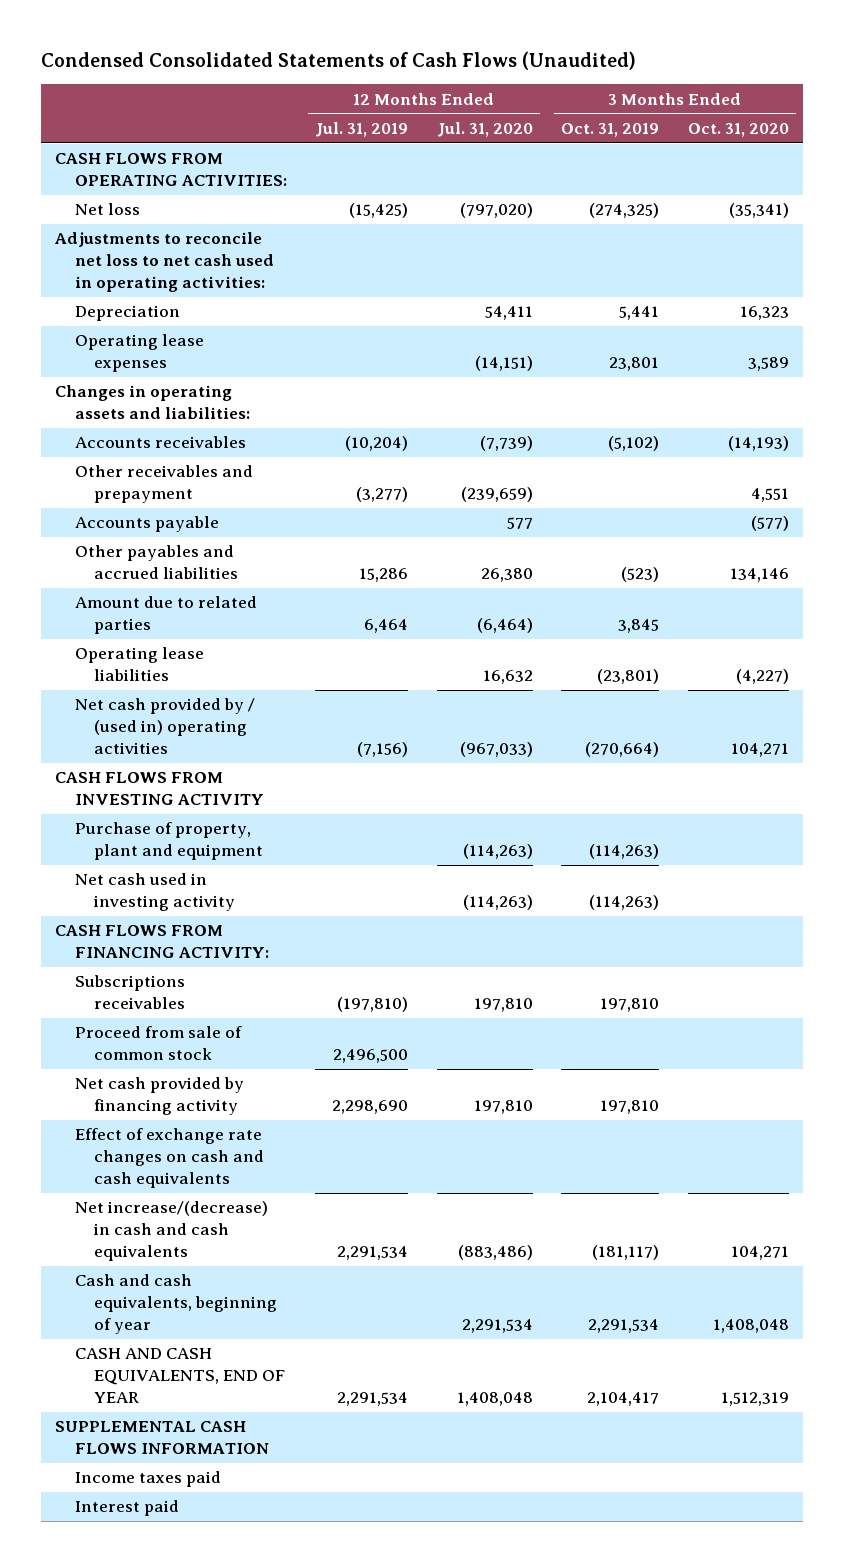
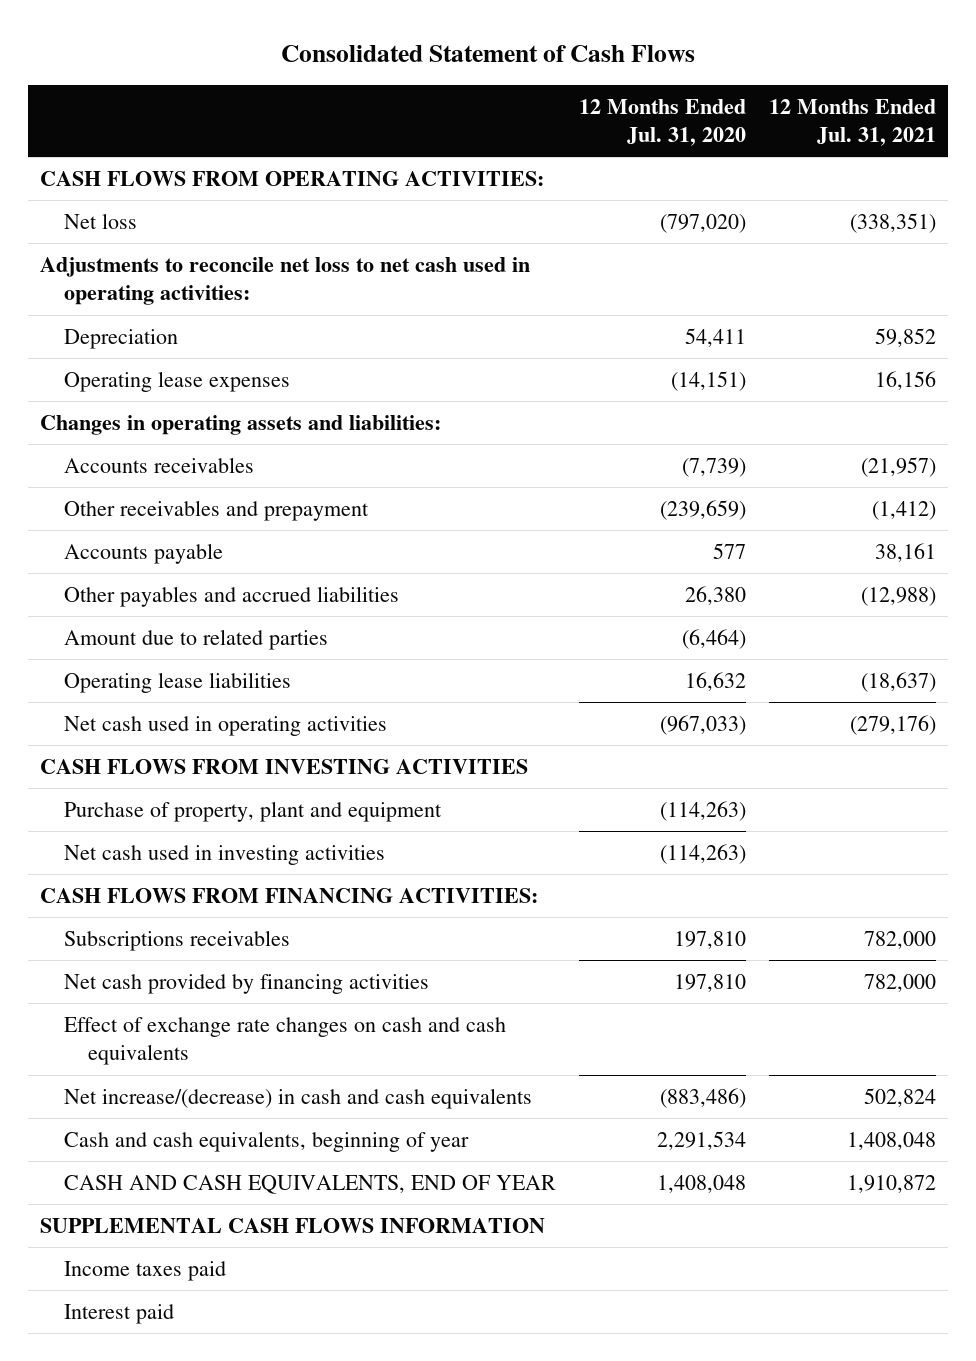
- Condensed Consolidated Statements of Cash Flows (Unaudited)
+ Consolidated Statement of Cash Flows
- | 12 Months Ended Jul. 31, 2019 | 12 Months Ended Jul. 31, 2020 | 3 Months Ended Oct. 31, 2019 | 3 Months Ended Oct. 31, 2020
+ | 12 Months Ended Jul. 31, 2020 | 12 Months Ended Jul. 31, 2021
- Net cash provided by / (used in) operating activities | (7,156) | (967,033) | (270,664) | 104,271
- CASH FLOWS FROM INVESTING ACTIVITY
+ Net cash used in operating activities | (967,033) | (279,176)
+ CASH FLOWS FROM INVESTING ACTIVITIES
- Net cash used in investing activity | | (114,263) | (114,263) |
- CASH FLOWS FROM FINANCING ACTIVITY:
+ Net cash used in investing activities | (114,263) |
+ CASH FLOWS FROM FINANCING ACTIVITIES:
- Proceed from sale of common stock | 2,496,500 | | |
- Net cash provided by financing activity | 2,298,690 | 197,810 | 197,810 |
+ Net cash provided by financing activities | 197,810 | 782,000

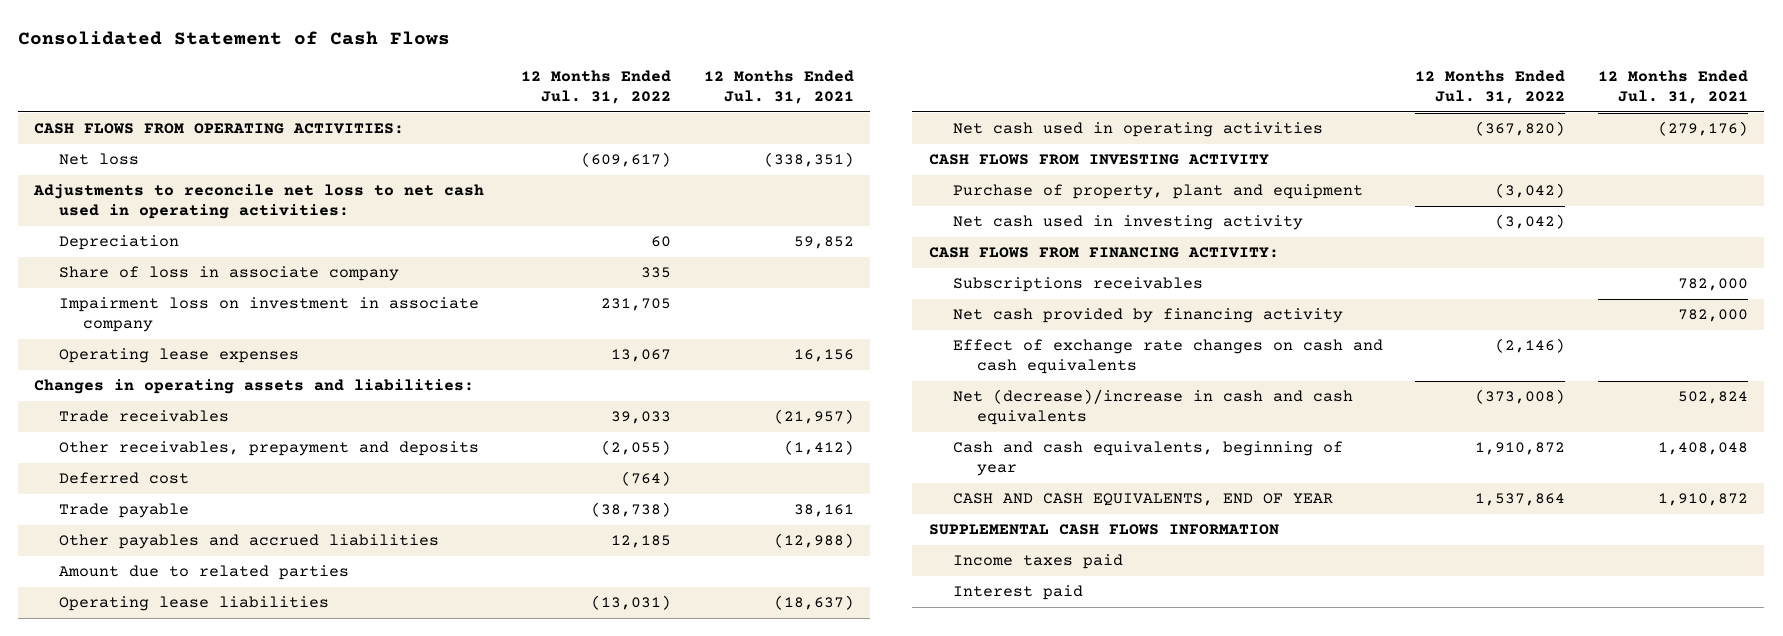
- | 12 Months Ended Jul. 31, 2020 | 12 Months Ended Jul. 31, 2021
+ | 12 Months Ended Jul. 31, 2022 | 12 Months Ended Jul. 31, 2021
+ Share of loss in associate company | 335 |
+ Impairment loss on investment in associate company | 231,705 |
- Accounts receivables | (7,739) | (21,957)
- Other receivables and prepayment | (239,659) | (1,412)
- Accounts payable | 577 | 38,161
+ Trade receivables | 39,033 | (21,957)
+ Other receivables, prepayment and deposits | (2,055) | (1,412)
+ Deferred cost | (764) |
+ Trade payable | (38,738) | 38,161
- CASH FLOWS FROM INVESTING ACTIVITIES
+ CASH FLOWS FROM INVESTING ACTIVITY
- Net cash used in investing activities | (114,263) |
- CASH FLOWS FROM FINANCING ACTIVITIES:
+ Net cash used in investing activity | (3,042) |
+ CASH FLOWS FROM FINANCING ACTIVITY:
- Net cash provided by financing activities | 197,810 | 782,000
+ Net cash provided by financing activity | | 782,000
- Net increase/(decrease) in cash and cash equivalents | (883,486) | 502,824
+ Net (decrease)/increase in cash and cash equivalents | (373,008) | 502,824

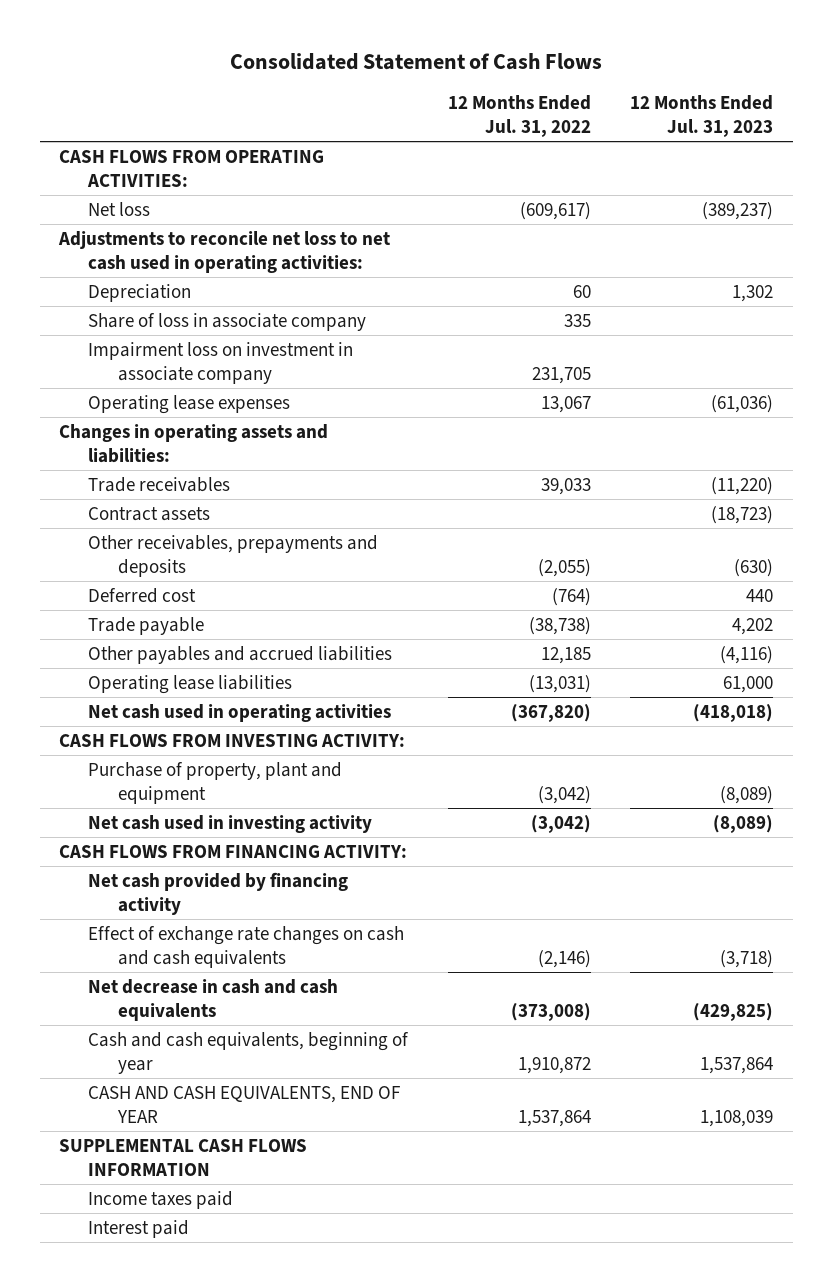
- | 12 Months Ended Jul. 31, 2022 | 12 Months Ended Jul. 31, 2021
+ | 12 Months Ended Jul. 31, 2022 | 12 Months Ended Jul. 31, 2023
- Other receivables, prepayment and deposits | (2,055) | (1,412)
+ Contract assets | | (18,723)
+ Other receivables, prepayments and deposits | (2,055) | (630)
- Amount due to related parties
- CASH FLOWS FROM INVESTING ACTIVITY
+ CASH FLOWS FROM INVESTING ACTIVITY:
- Subscriptions receivables | | 782,000
- Net (decrease)/increase in cash and cash equivalents | (373,008) | 502,824
+ Net decrease in cash and cash equivalents | (373,008) | (429,825)

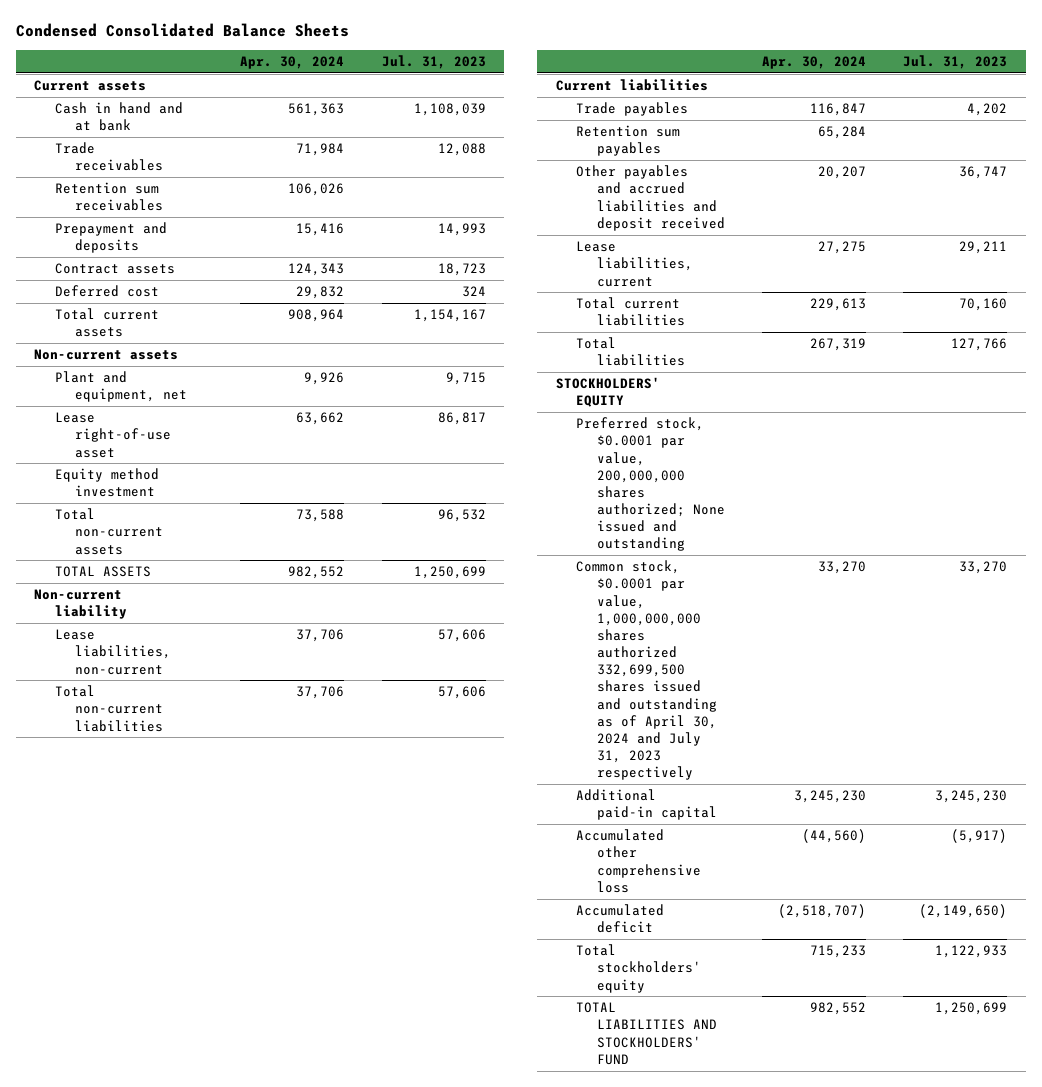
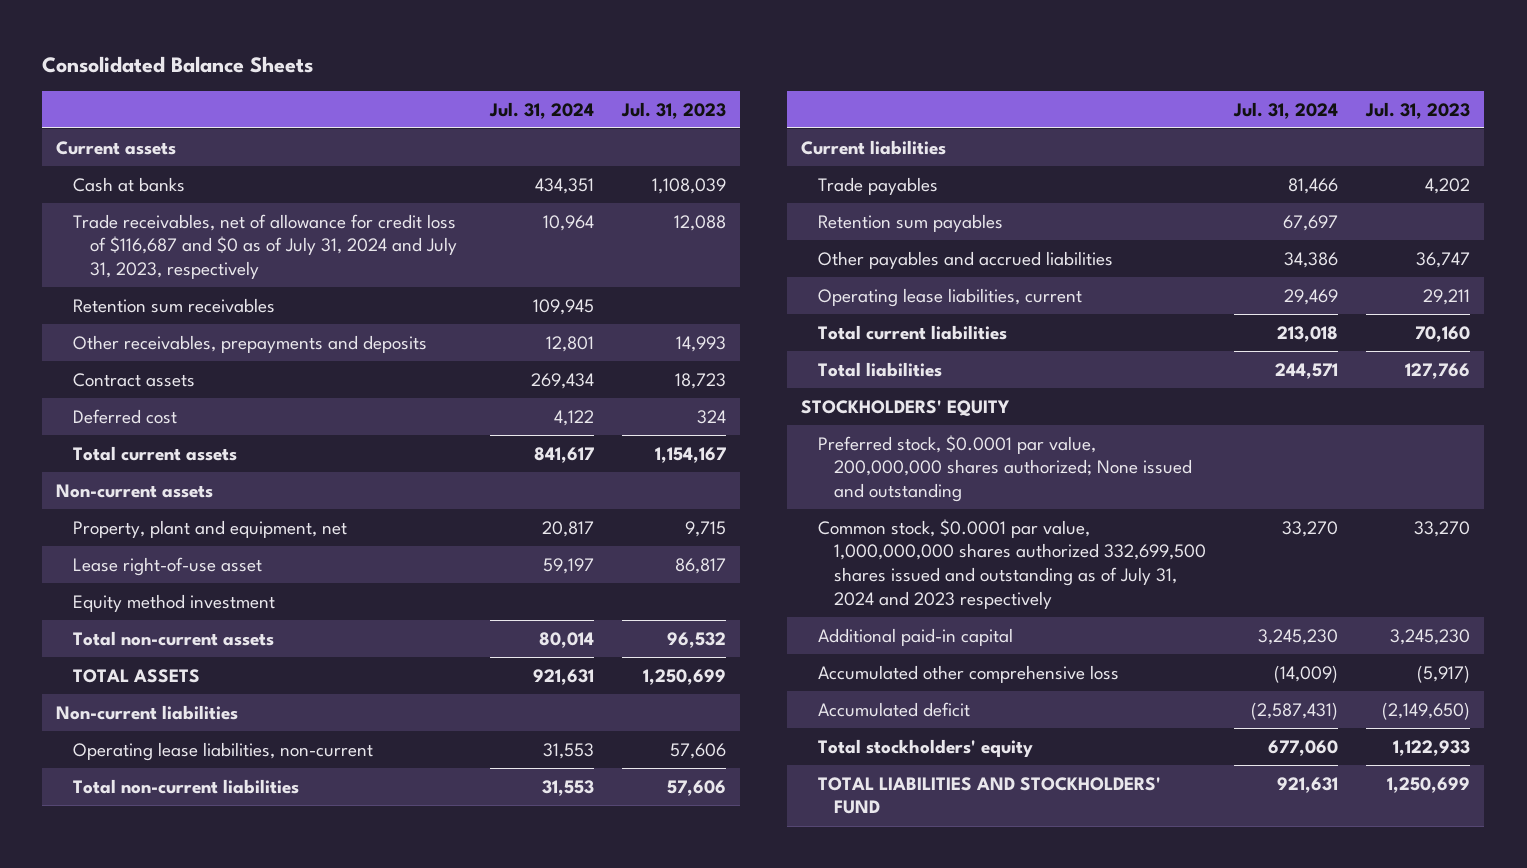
- Condensed Consolidated Balance Sheets
+ Consolidated Balance Sheets
- | Apr. 30, 2024 | Jul. 31, 2023
+ | Jul. 31, 2024 | Jul. 31, 2023
- Cash in hand and at bank | 561,363 | 1,108,039
- Trade receivables | 71,984 | 12,088
+ Cash at banks | 434,351 | 1,108,039
+ Trade receivables, net of allowance for credit loss of $116,687 and $0 as of July 31, 2024 and July 31, 2023, respectively | 10,964 | 12,088
- Prepayment and deposits | 15,416 | 14,993
+ Other receivables, prepayments and deposits | 12,801 | 14,993
- Plant and equipment, net | 9,926 | 9,715
+ Property, plant and equipment, net | 20,817 | 9,715
- Non-current liability
- Lease liabilities, non-current | 37,706 | 57,606
+ Non-current liabilities
+ Operating lease liabilities, non-current | 31,553 | 57,606
- Other payables and accrued liabilities and deposit received | 20,207 | 36,747
- Lease liabilities, current | 27,275 | 29,211
+ Other payables and accrued liabilities | 34,386 | 36,747
+ Operating lease liabilities, current | 29,469 | 29,211
- Common stock, $0.0001 par value, 1,000,000,000 shares authorized 332,699,500 shares issued and outstanding as of April 30, 2024 and July 31, 2023 respectively | 33,270 | 33,270
+ Common stock, $0.0001 par value, 1,000,000,000 shares authorized 332,699,500 shares issued and outstanding as of July 31, 2024 and 2023 respectively | 33,270 | 33,270

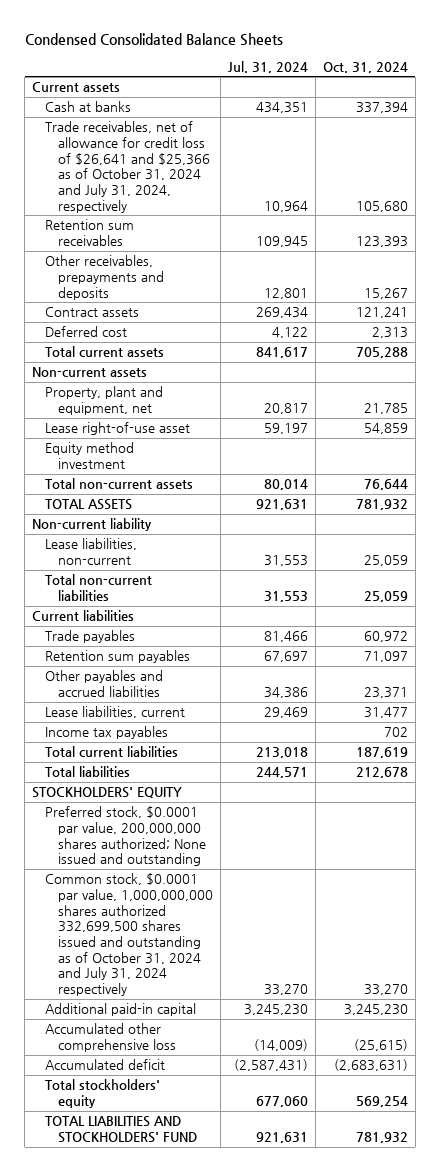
- Consolidated Balance Sheets
+ Condensed Consolidated Balance Sheets
- | Jul. 31, 2024 | Jul. 31, 2023
+ | Jul. 31, 2024 | Oct. 31, 2024
- Trade receivables, net of allowance for credit loss of $116,687 and $0 as of July 31, 2024 and July 31, 2023, respectively | 10,964 | 12,088
+ Trade receivables, net of allowance for credit loss of $26,641 and $25,366 as of October 31, 2024 and July 31, 2024, respectively | 10,964 | 105,680
- Non-current liabilities
- Operating lease liabilities, non-current | 31,553 | 57,606
+ Non-current liability
+ Lease liabilities, non-current | 31,553 | 25,059
- Operating lease liabilities, current | 29,469 | 29,211
+ Lease liabilities, current | 29,469 | 31,477
+ Income tax payables | | 702
- Common stock, $0.0001 par value, 1,000,000,000 shares authorized 332,699,500 shares issued and outstanding as of July 31, 2024 and 2023 respectively | 33,270 | 33,270
+ Common stock, $0.0001 par value, 1,000,000,000 shares authorized 332,699,500 shares issued and outstanding as of October 31, 2024 and July 31, 2024 respectively | 33,270 | 33,270

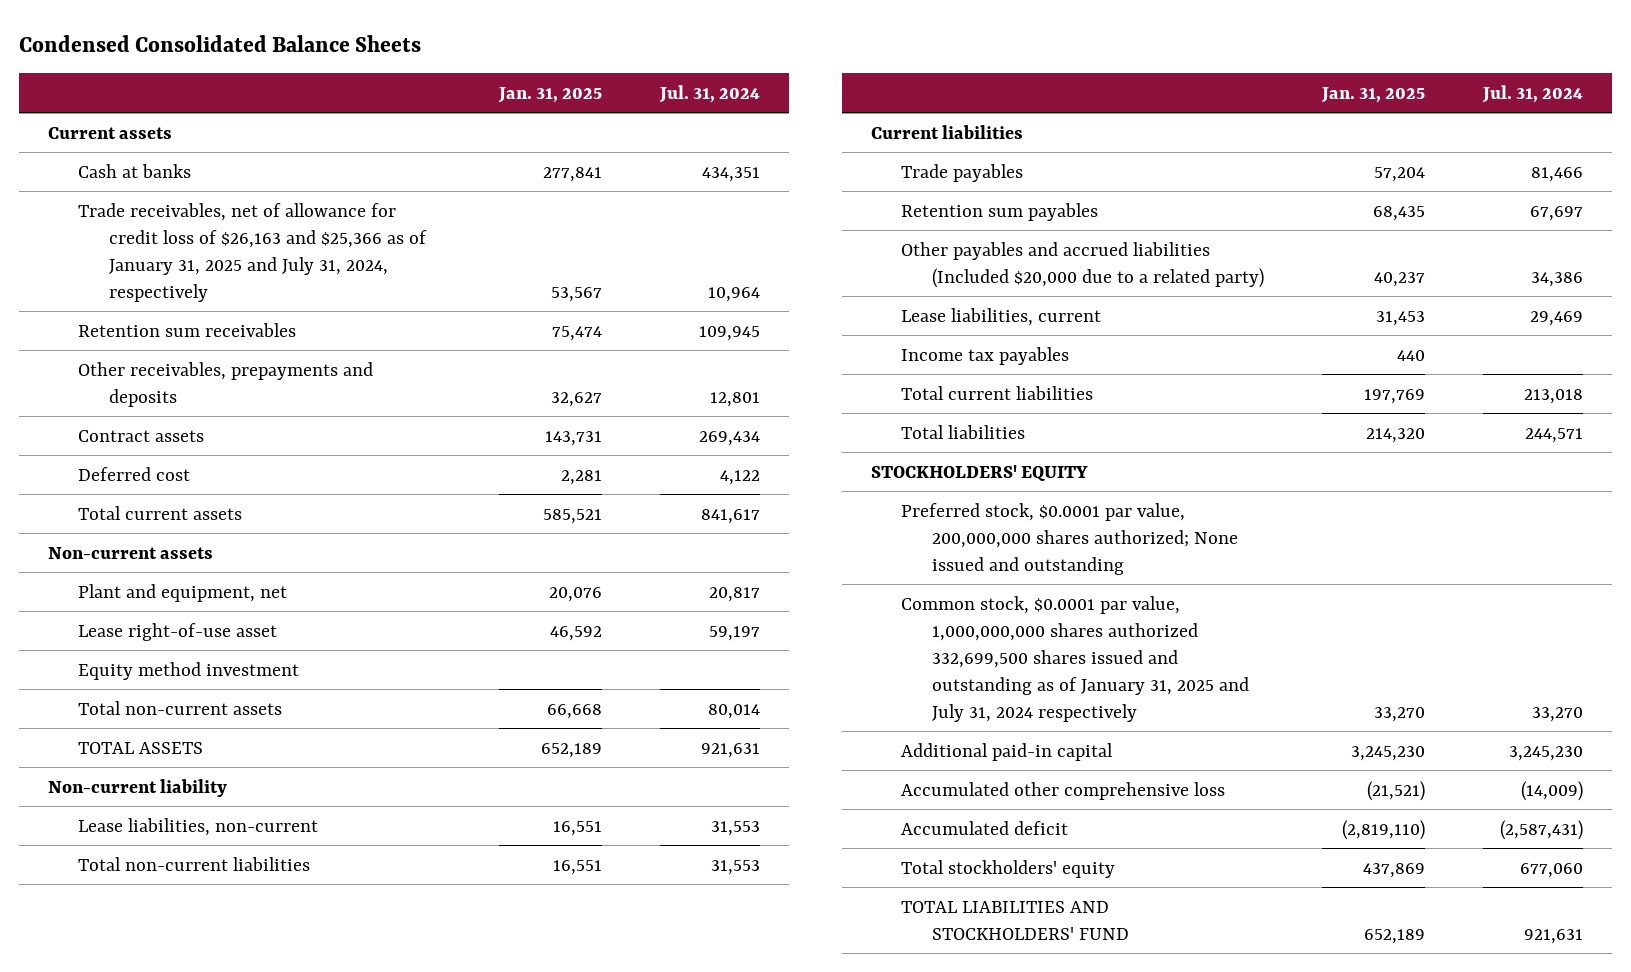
- | Jul. 31, 2024 | Oct. 31, 2024
+ | Jan. 31, 2025 | Jul. 31, 2024
- Trade receivables, net of allowance for credit loss of $26,641 and $25,366 as of October 31, 2024 and July 31, 2024, respectively | 10,964 | 105,680
+ Trade receivables, net of allowance for credit loss of $26,163 and $25,366 as of January 31, 2025 and July 31, 2024, respectively | 53,567 | 10,964
- Property, plant and equipment, net | 20,817 | 21,785
+ Plant and equipment, net | 20,076 | 20,817
- Other payables and accrued liabilities | 34,386 | 23,371
+ Other payables and accrued liabilities (Included $20,000 due to a related party) | 40,237 | 34,386
- Common stock, $0.0001 par value, 1,000,000,000 shares authorized 332,699,500 shares issued and outstanding as of October 31, 2024 and July 31, 2024 respectively | 33,270 | 33,270
+ Common stock, $0.0001 par value, 1,000,000,000 shares authorized 332,699,500 shares issued and outstanding as of January 31, 2025 and July 31, 2024 respectively | 33,270 | 33,270

